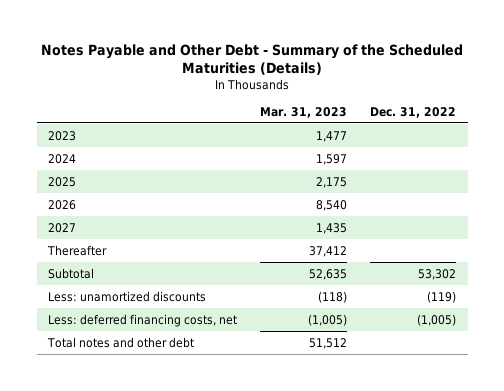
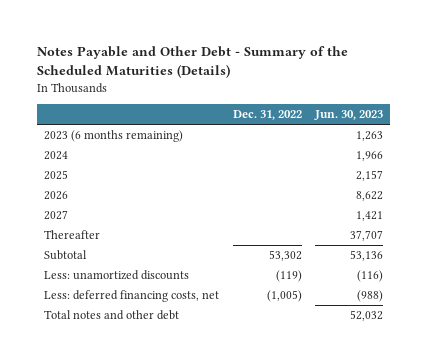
- | Mar. 31, 2023 | Dec. 31, 2022
+ | Dec. 31, 2022 | Jun. 30, 2023
- 2023 | 1,477 |
+ 2023 (6 months remaining) | | 1,263

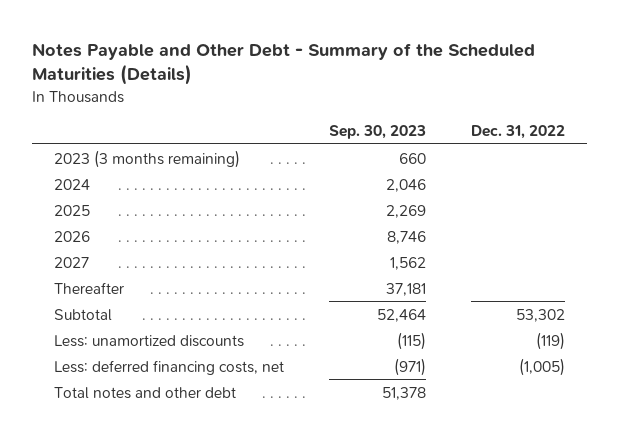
- | Dec. 31, 2022 | Jun. 30, 2023
+ | Sep. 30, 2023 | Dec. 31, 2022
- 2023 (6 months remaining) | | 1,263
+ 2023 (3 months remaining) | 660 |

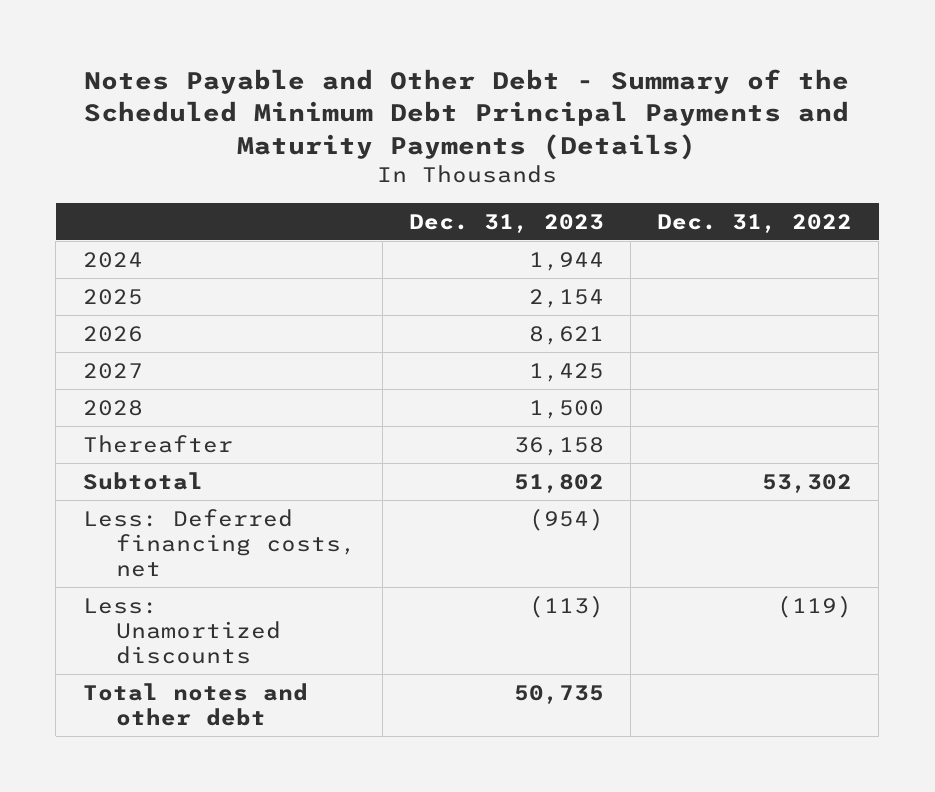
- Notes Payable and Other Debt - Summary of the Scheduled Maturities (Details)
+ Notes Payable and Other Debt - Summary of the Scheduled Minimum Debt Principal Payments and Maturity Payments (Details)
- | Sep. 30, 2023 | Dec. 31, 2022
+ | Dec. 31, 2023 | Dec. 31, 2022
- 2023 (3 months remaining) | 660 |
+ 2028 | 1,500 |
- Less: unamortized discounts | (115) | (119)
- Less: deferred financing costs, net | (971) | (1,005)
+ Less: Deferred financing costs, net | (954) |
+ Less: Unamortized discounts | (113) | (119)

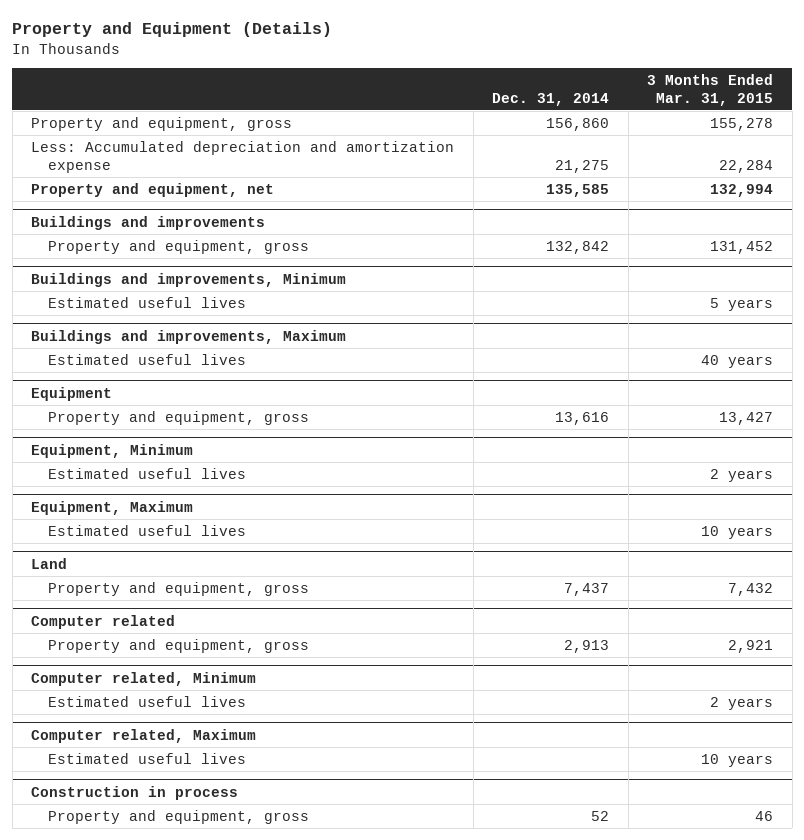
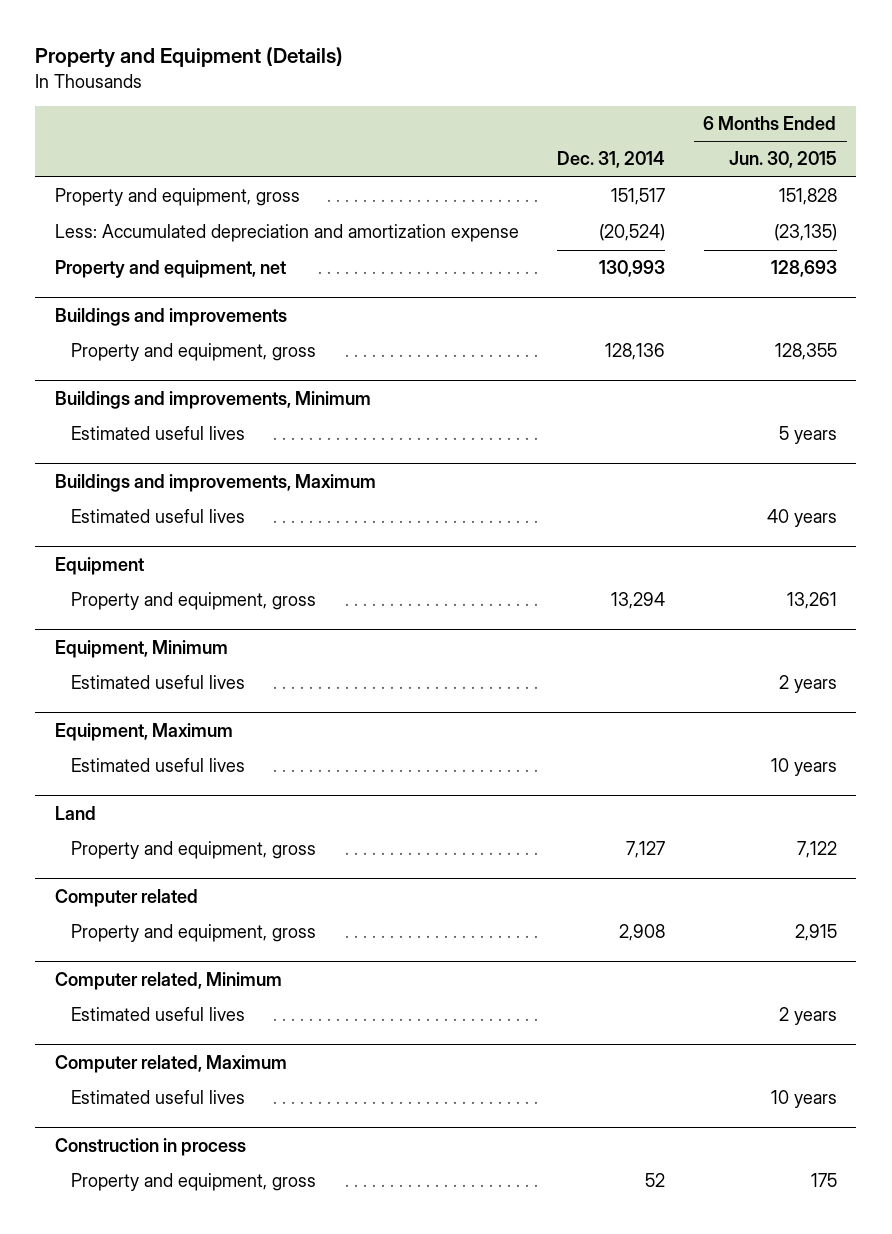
- | Dec. 31, 2014 | 3 Months Ended Mar. 31, 2015
+ | Dec. 31, 2014 | 6 Months Ended Jun. 30, 2015
- Property and equipment, gross | 156,860 | 155,278
- Less: Accumulated depreciation and amortization expense | 21,275 | 22,284
- Property and equipment, net | 135,585 | 132,994
+ Property and equipment, gross | 151,517 | 151,828
+ Less: Accumulated depreciation and amortization expense | (20,524) | (23,135)
+ Property and equipment, net | 130,993 | 128,693
@ Buildings and improvements
- Property and equipment, gross | 132,842 | 131,452
+ Property and equipment, gross | 128,136 | 128,355
@ Equipment
- Property and equipment, gross | 13,616 | 13,427
+ Property and equipment, gross | 13,294 | 13,261
@ Land
- Property and equipment, gross | 7,437 | 7,432
+ Property and equipment, gross | 7,127 | 7,122
@ Computer related
- Property and equipment, gross | 2,913 | 2,921
+ Property and equipment, gross | 2,908 | 2,915

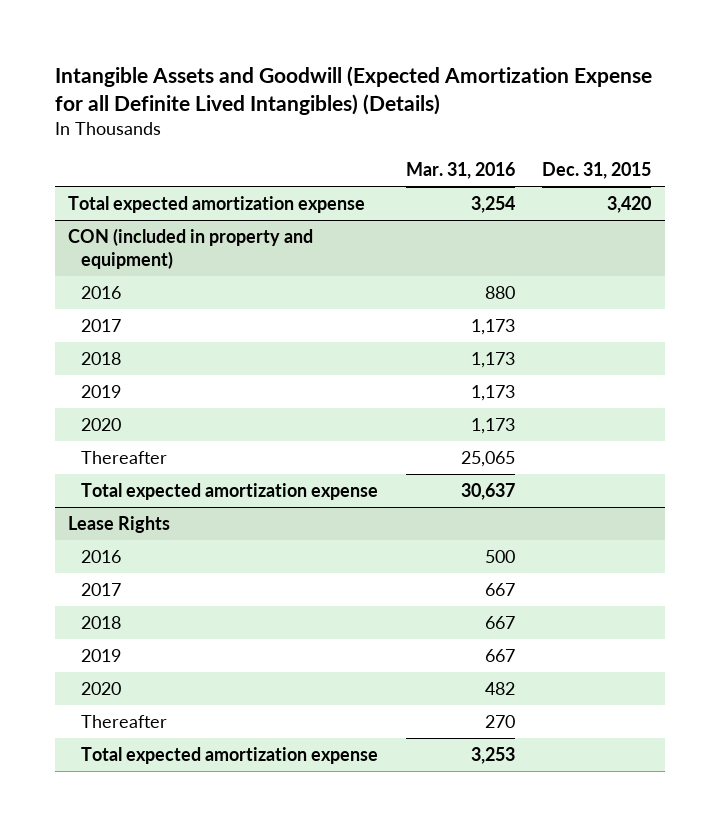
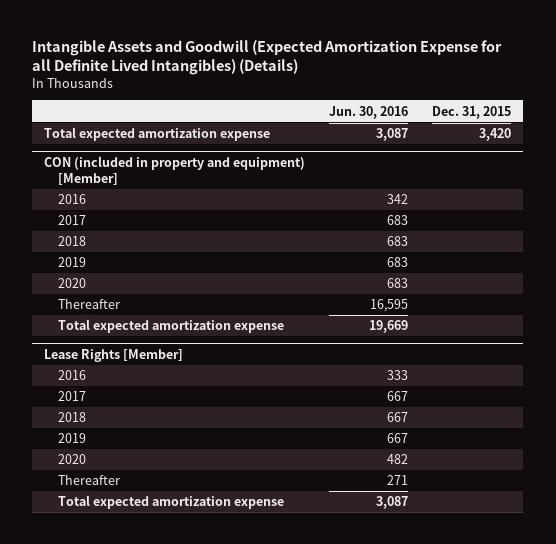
- | Mar. 31, 2016 | Dec. 31, 2015
+ | Jun. 30, 2016 | Dec. 31, 2015
- CON (included in property and equipment)
+ CON (included in property and equipment) [Member]
- Lease Rights
+ Lease Rights [Member]

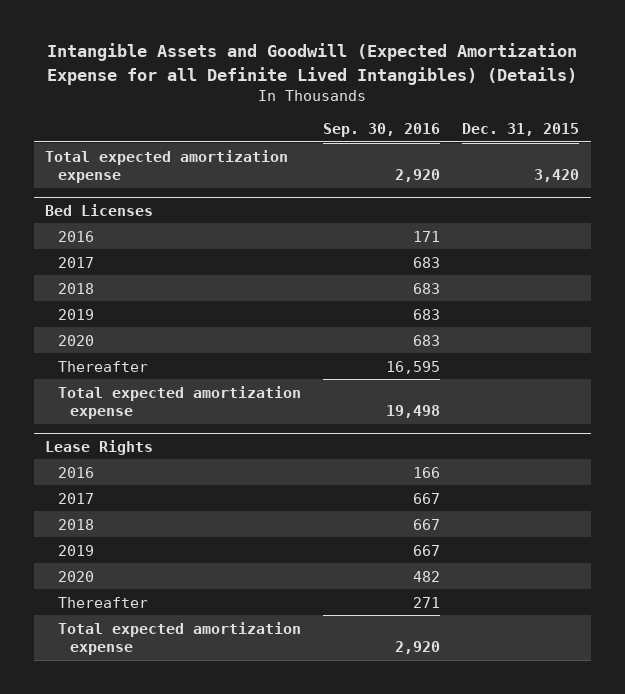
- | Jun. 30, 2016 | Dec. 31, 2015
+ | Sep. 30, 2016 | Dec. 31, 2015
- CON (included in property and equipment) [Member]
- 2016 | 342 |
- 2017 | 683 |
- 2018 | 683 |
- 2019 | 683 |
- 2020 | 683 |
- Thereafter | 16,595 |
- Total expected amortization expense | 19,669 |
- Lease Rights [Member]
+ Bed Licenses
+ 2016 | 171 |
+ 2017 | 683 |
+ 2018 | 683 |
+ 2019 | 683 |
+ 2020 | 683 |
+ Thereafter | 16,595 |
+ Total expected amortization expense | 19,498 |
+ Lease Rights

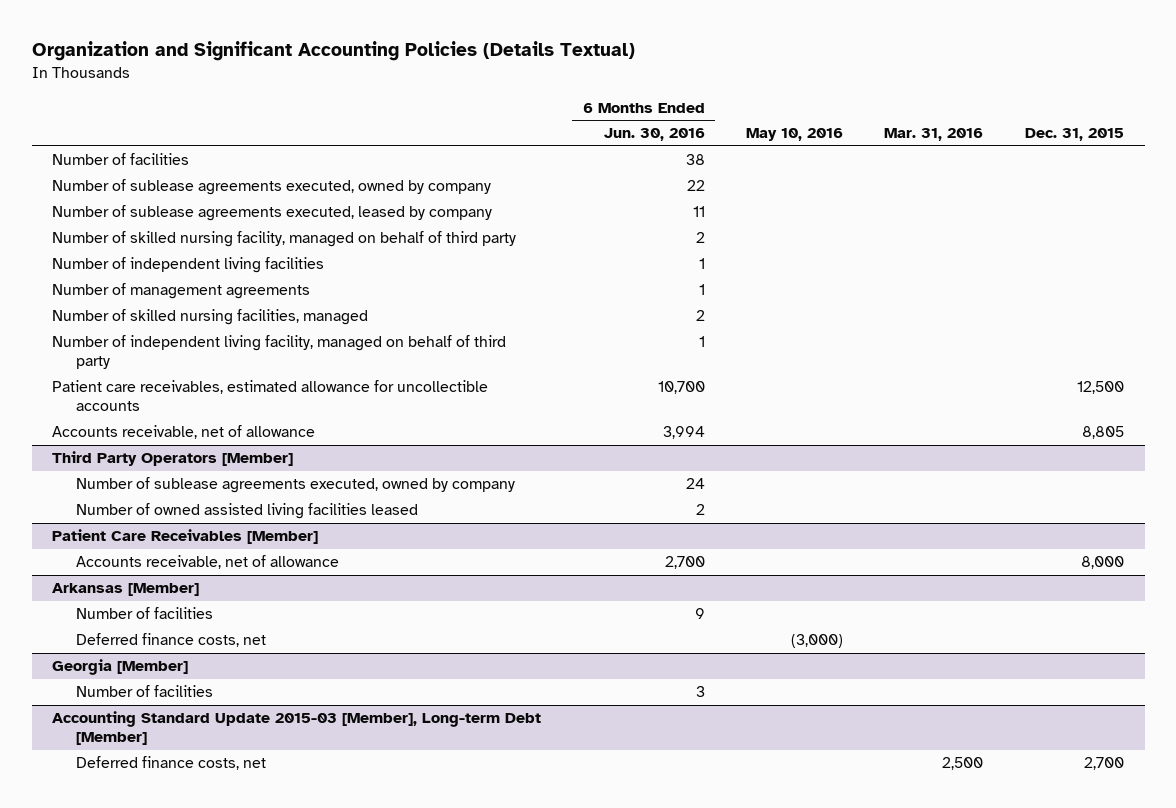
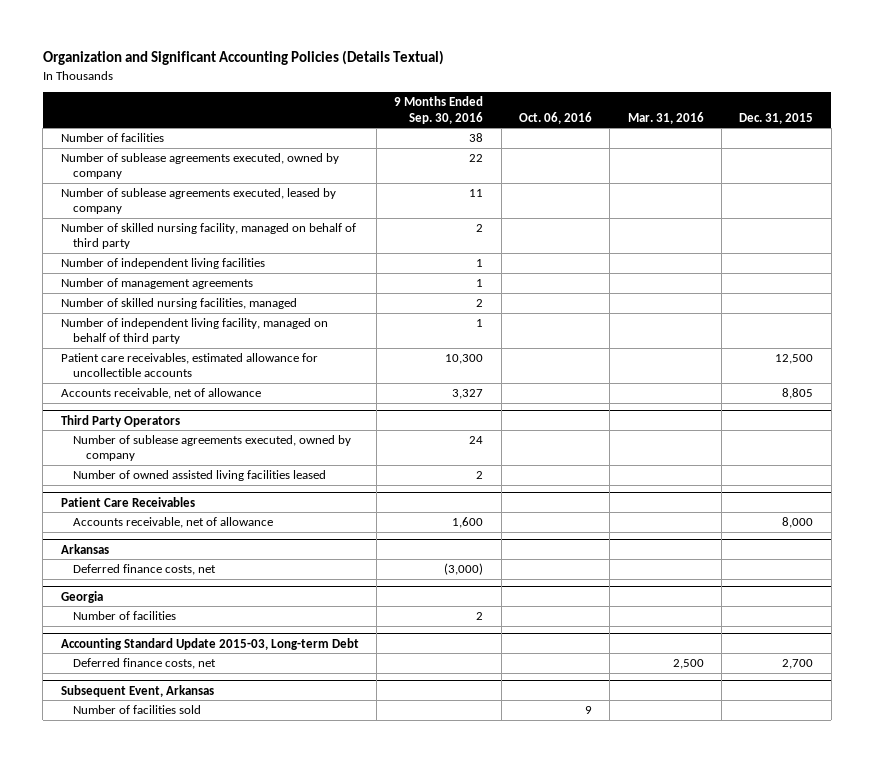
- | 6 Months Ended Jun. 30, 2016 | May 10, 2016 | Mar. 31, 2016 | Dec. 31, 2015
+ | 9 Months Ended Sep. 30, 2016 | Oct. 06, 2016 | Mar. 31, 2016 | Dec. 31, 2015
- Third Party Operators [Member]
+ Third Party Operators
- Patient Care Receivables [Member]
+ Patient Care Receivables
- Arkansas [Member]
- Number of facilities | 9 | | |
+ Arkansas
- Georgia [Member]
+ Georgia
- Accounting Standard Update 2015-03 [Member], Long-term Debt [Member]
+ Accounting Standard Update 2015-03, Long-term Debt
+ Subsequent Event, Arkansas
+ Number of facilities sold | | 9 | |

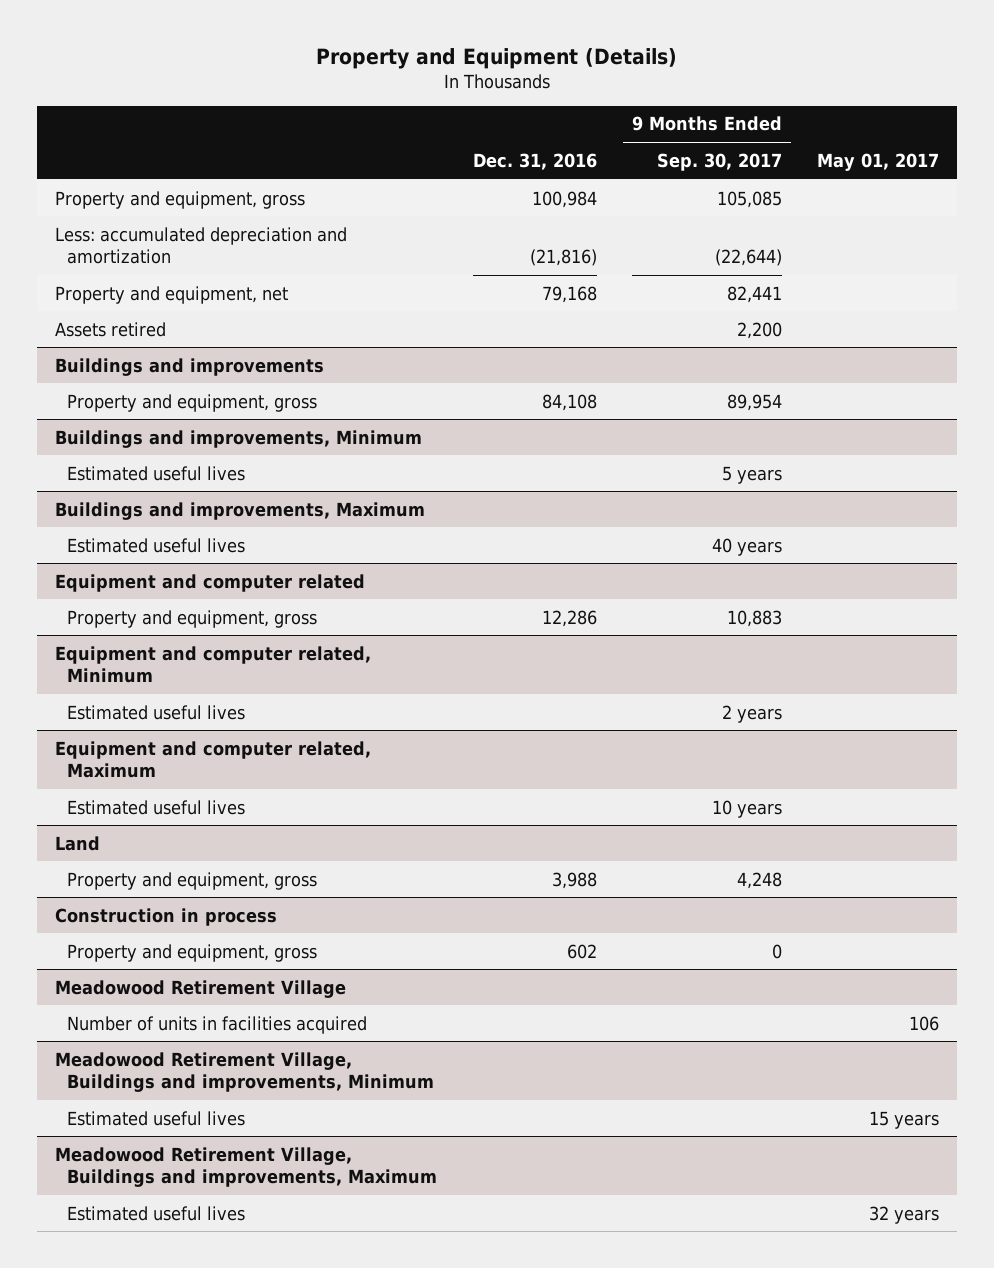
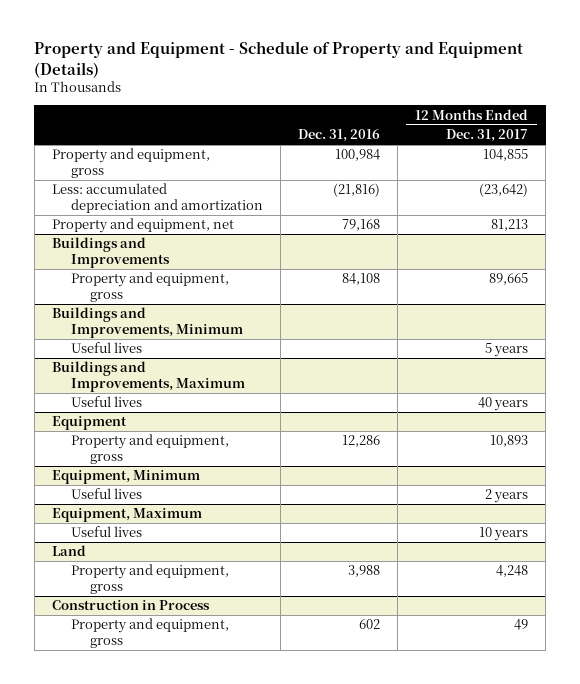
- Property and Equipment (Details)
+ Property and Equipment - Schedule of Property and Equipment (Details)
- | Dec. 31, 2016 | 9 Months Ended Sep. 30, 2017 | May 01, 2017
+ | Dec. 31, 2016 | 12 Months Ended Dec. 31, 2017
- Assets retired | | 2,200 |
- Buildings and improvements
+ Buildings and Improvements
- Buildings and improvements, Minimum
- Estimated useful lives | | 5 years |
- Buildings and improvements, Maximum
- Estimated useful lives | | 40 years |
- Equipment and computer related
+ Buildings and Improvements, Minimum
+ Useful lives | | 5 years
+ Buildings and Improvements, Maximum
+ Useful lives | | 40 years
+ Equipment
- Equipment and computer related, Minimum
- Estimated useful lives | | 2 years |
- Equipment and computer related, Maximum
- Estimated useful lives | | 10 years |
+ Equipment, Minimum
+ Useful lives | | 2 years
+ Equipment, Maximum
+ Useful lives | | 10 years
- Construction in process
+ Construction in Process
- Meadowood Retirement Village
- Number of units in facilities acquired | | | 106
- Meadowood Retirement Village, Buildings and improvements, Minimum
- Estimated useful lives | | | 15 years
- Meadowood Retirement Village, Buildings and improvements, Maximum
- Estimated useful lives | | | 32 years

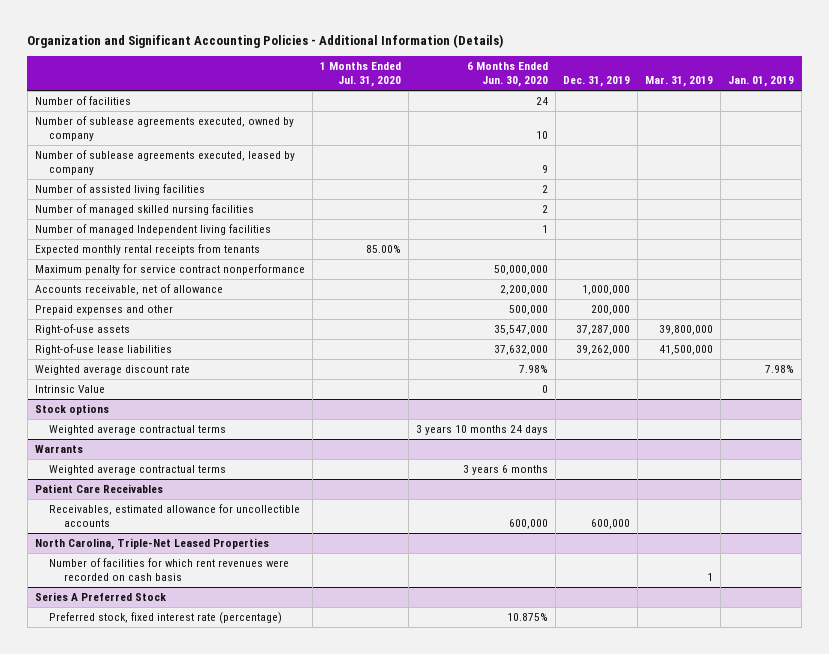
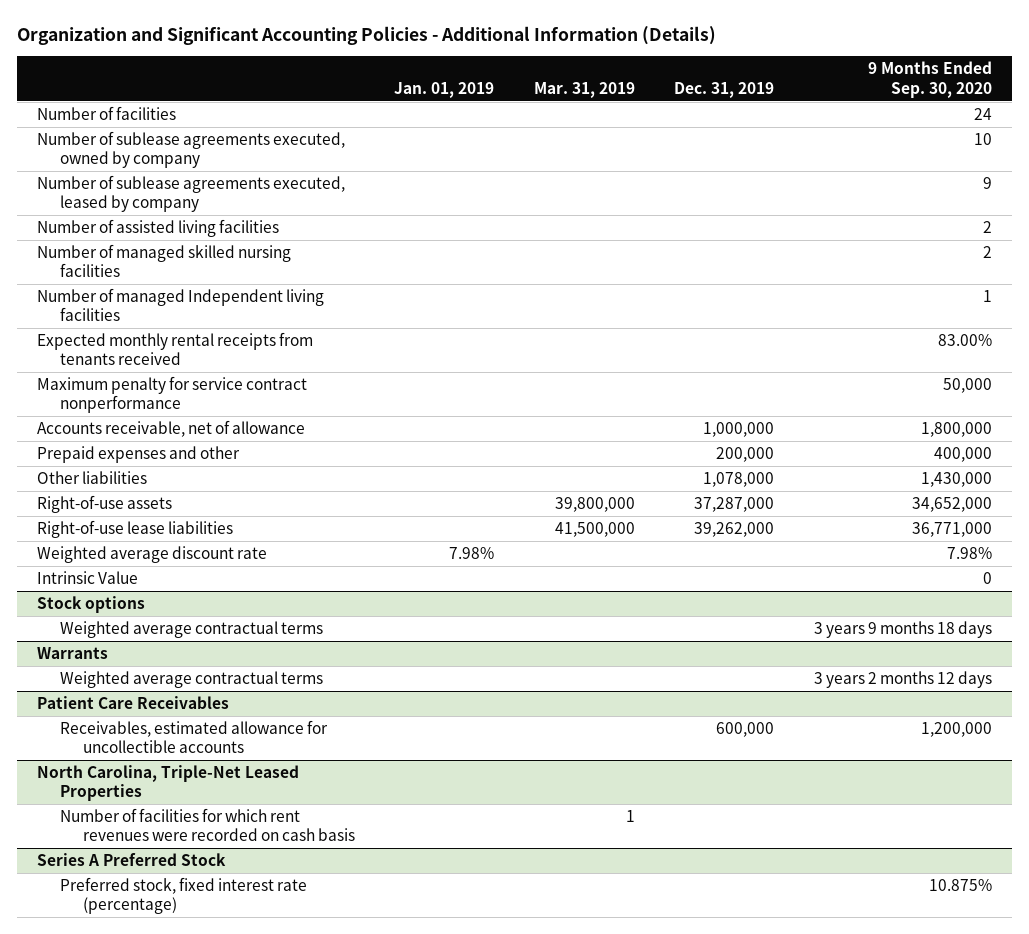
- | 1 Months Ended Jul. 31, 2020 | 6 Months Ended Jun. 30, 2020 | Dec. 31, 2019 | Mar. 31, 2019 | Jan. 01, 2019
+ | Jan. 01, 2019 | Mar. 31, 2019 | Dec. 31, 2019 | 9 Months Ended Sep. 30, 2020
- Expected monthly rental receipts from tenants | 85.00% | | | |
+ Expected monthly rental receipts from tenants received | | | | 83.00%
+ Other liabilities | | | 1,078,000 | 1,430,000

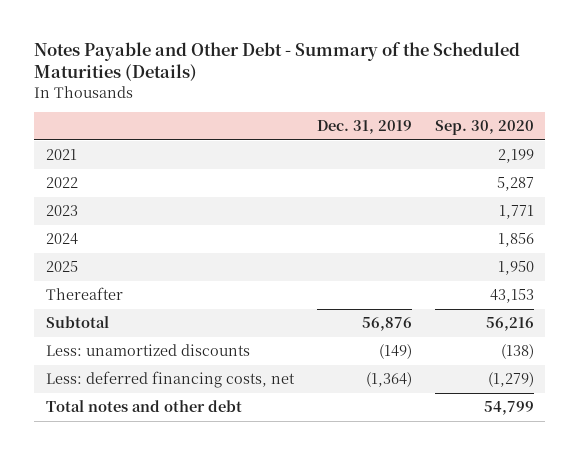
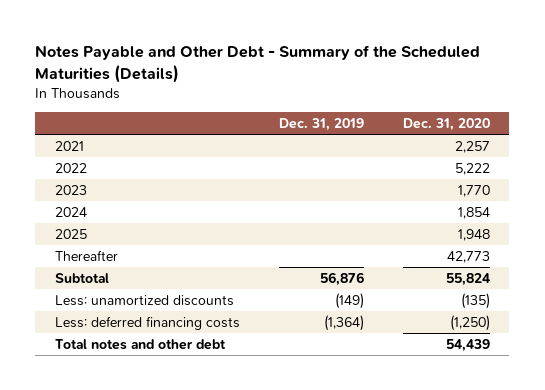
- | Dec. 31, 2019 | Sep. 30, 2020
+ | Dec. 31, 2019 | Dec. 31, 2020
- Less: deferred financing costs, net | (1,364) | (1,279)
+ Less: deferred financing costs | (1,364) | (1,250)

